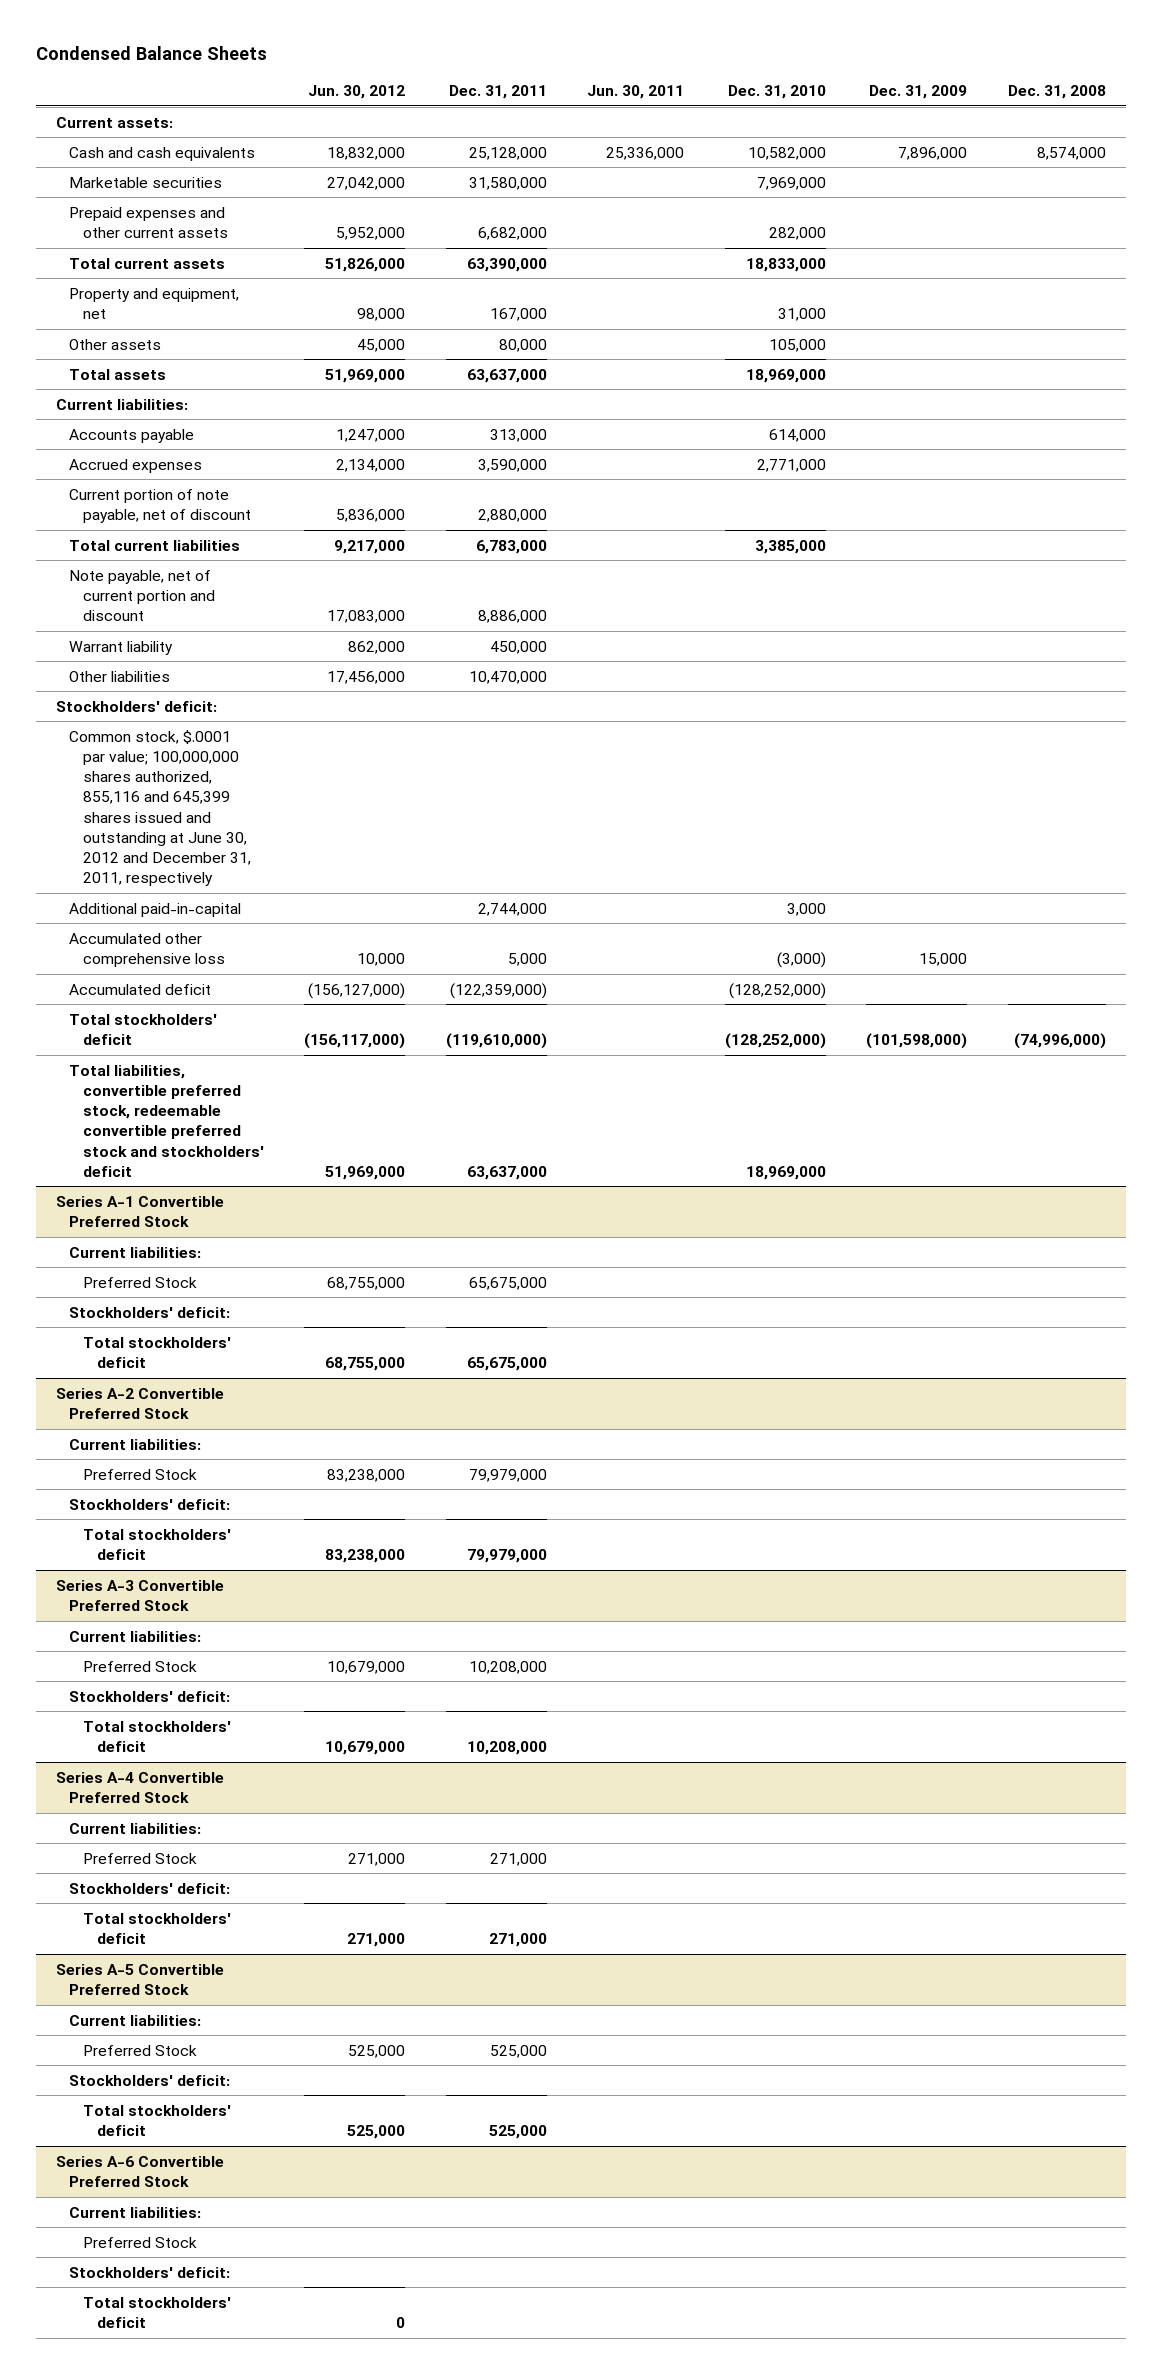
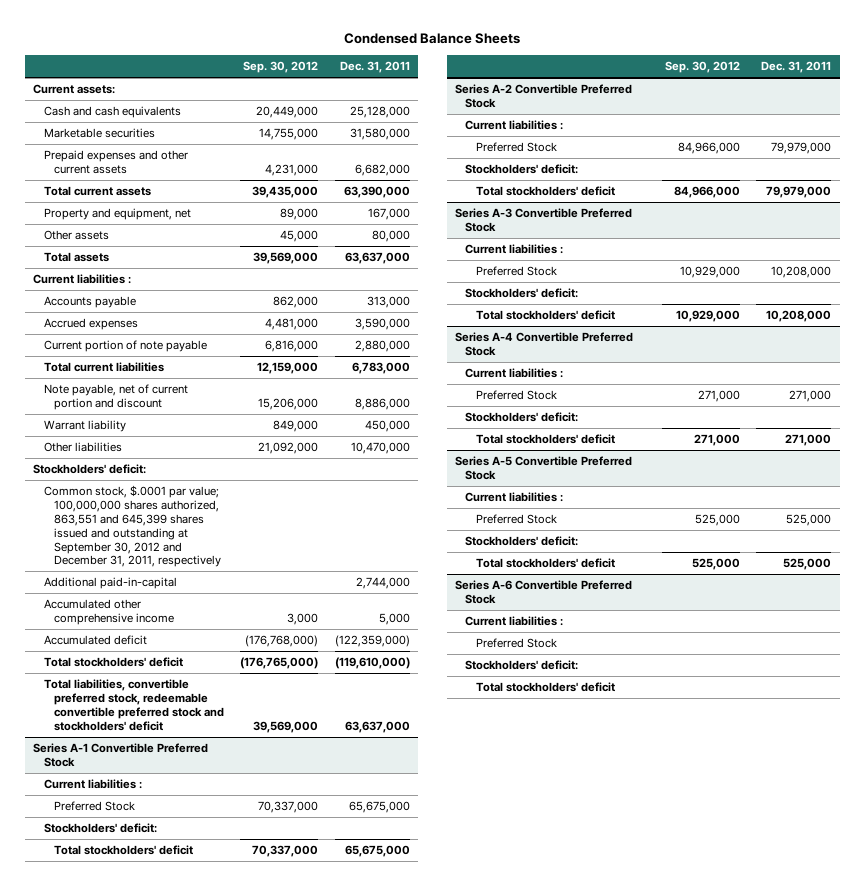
- | Jun. 30, 2012 | Dec. 31, 2011 | Jun. 30, 2011 | Dec. 31, 2010 | Dec. 31, 2009 | Dec. 31, 2008
+ | Sep. 30, 2012 | Dec. 31, 2011
- Current liabilities:
+ Current liabilities :
- Current portion of note payable, net of discount | 5,836,000 | 2,880,000 | | | |
+ Current portion of note payable | 6,816,000 | 2,880,000
- Common stock, $.0001 par value; 100,000,000 shares authorized, 855,116 and 645,399 shares issued and outstanding at June 30, 2012 and December 31, 2011, respectively
+ Common stock, $.0001 par value; 100,000,000 shares authorized, 863,551 and 645,399 shares issued and outstanding at September 30, 2012 and December 31, 2011, respectively
- Accumulated other comprehensive loss | 10,000 | 5,000 | | (3,000) | 15,000 |
+ Accumulated other comprehensive income | 3,000 | 5,000
@ Series A-1 Convertible Preferred Stock
- Current liabilities:
+ Current liabilities :
@ Series A-2 Convertible Preferred Stock
- Current liabilities:
+ Current liabilities :
@ Series A-3 Convertible Preferred Stock
- Current liabilities:
+ Current liabilities :
@ Series A-4 Convertible Preferred Stock
- Current liabilities:
+ Current liabilities :
@ Series A-5 Convertible Preferred Stock
- Current liabilities:
+ Current liabilities :
@ Series A-6 Convertible Preferred Stock
- Current liabilities:
+ Current liabilities :

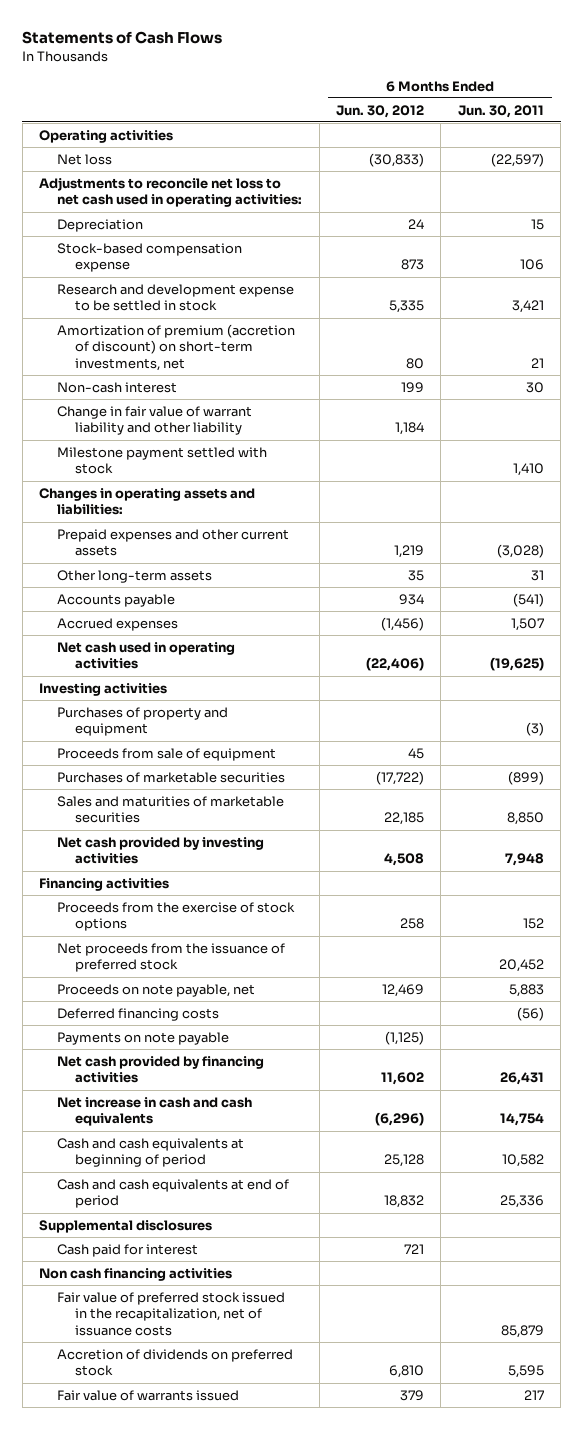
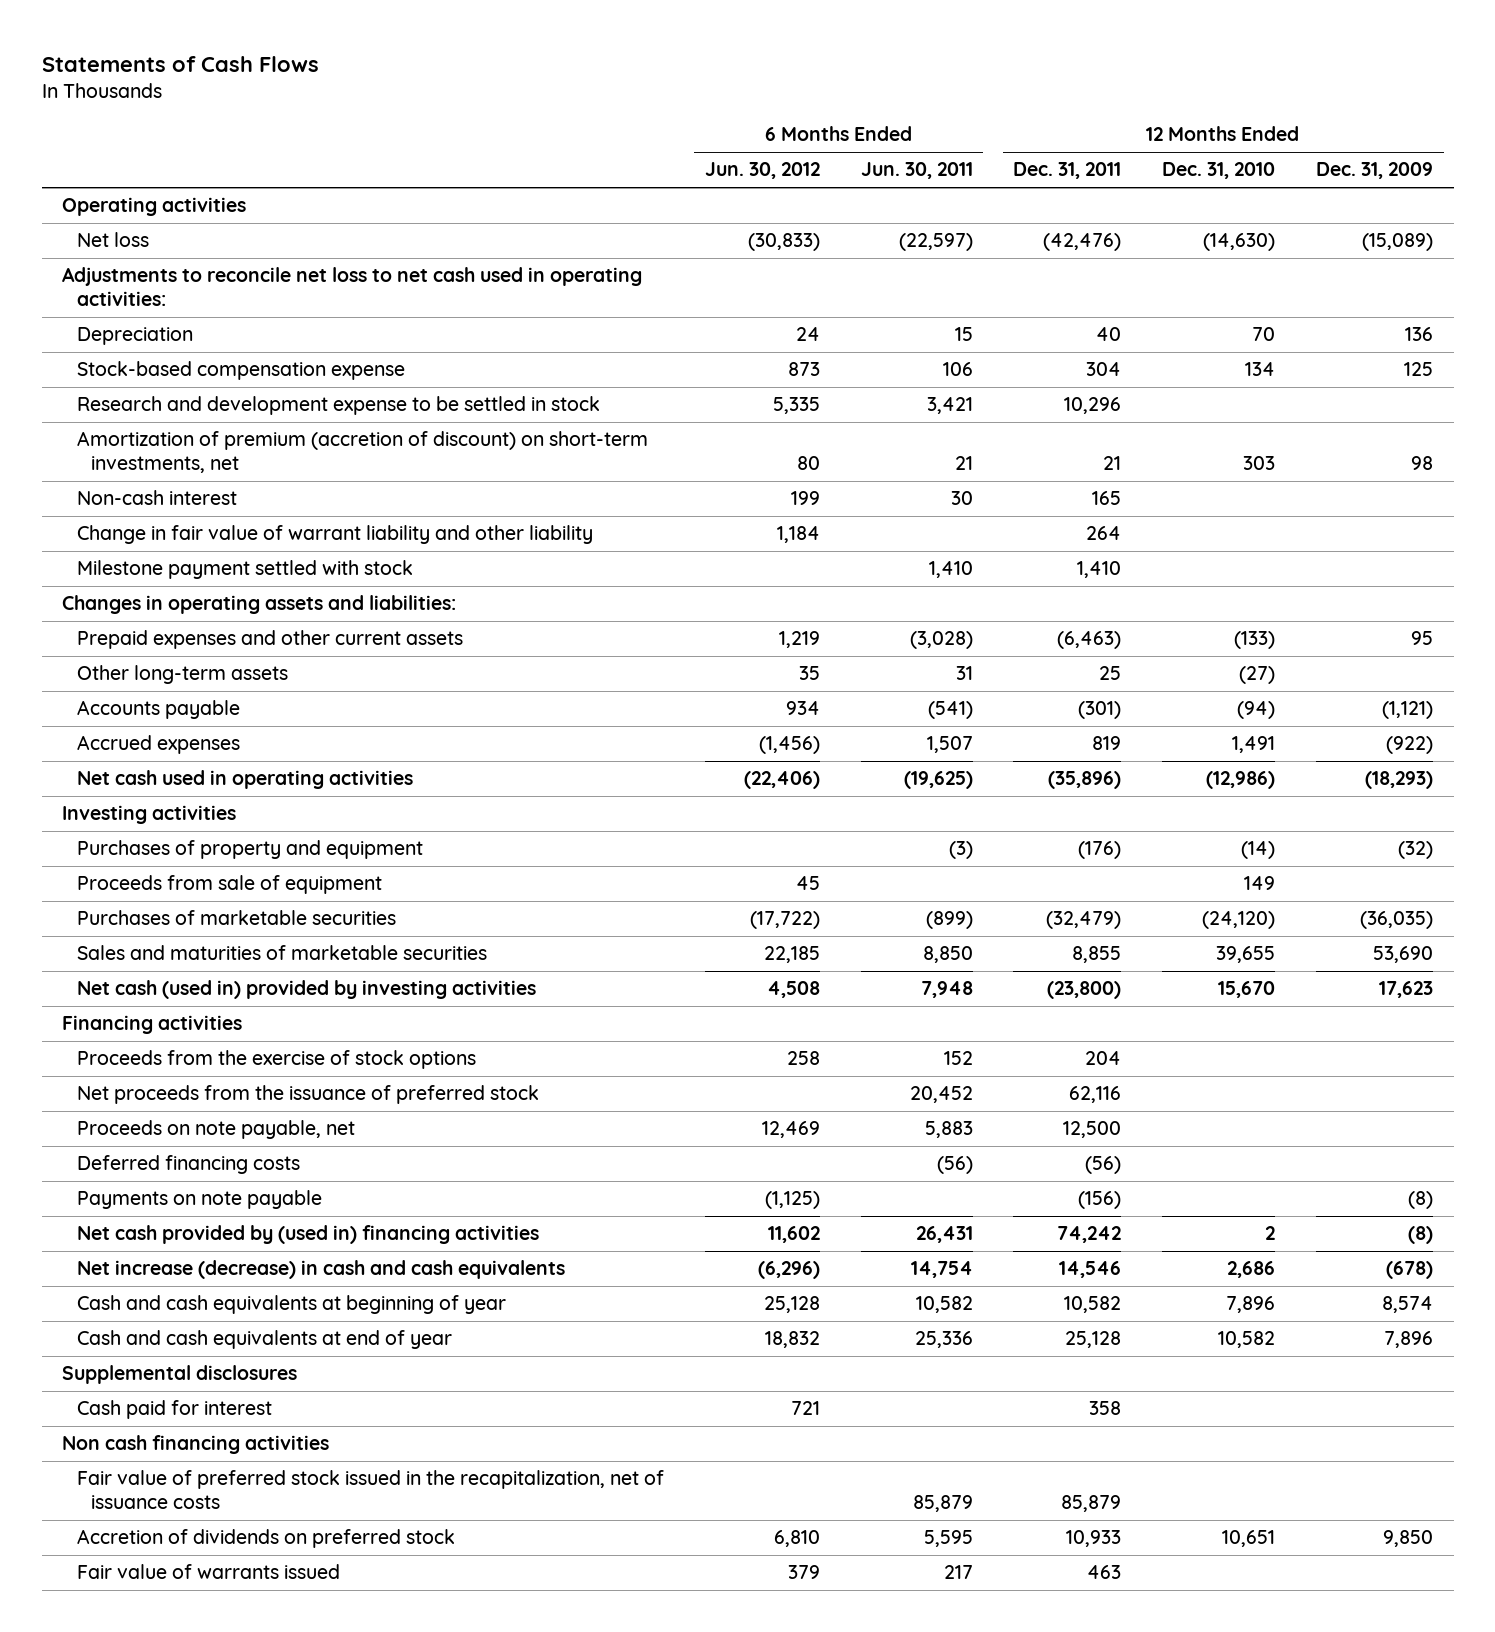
- | 6 Months Ended Jun. 30, 2012 | 6 Months Ended Jun. 30, 2011
+ | 6 Months Ended Jun. 30, 2012 | 6 Months Ended Jun. 30, 2011 | 12 Months Ended Dec. 31, 2011 | 12 Months Ended Dec. 31, 2010 | 12 Months Ended Dec. 31, 2009
- Net cash provided by investing activities | 4,508 | 7,948
+ Net cash (used in) provided by investing activities | 4,508 | 7,948 | (23,800) | 15,670 | 17,623
- Net cash provided by financing activities | 11,602 | 26,431
- Net increase in cash and cash equivalents | (6,296) | 14,754
- Cash and cash equivalents at beginning of period | 25,128 | 10,582
- Cash and cash equivalents at end of period | 18,832 | 25,336
+ Net cash provided by (used in) financing activities | 11,602 | 26,431 | 74,242 | 2 | (8)
+ Net increase (decrease) in cash and cash equivalents | (6,296) | 14,754 | 14,546 | 2,686 | (678)
+ Cash and cash equivalents at beginning of year | 25,128 | 10,582 | 10,582 | 7,896 | 8,574
+ Cash and cash equivalents at end of year | 18,832 | 25,336 | 25,128 | 10,582 | 7,896

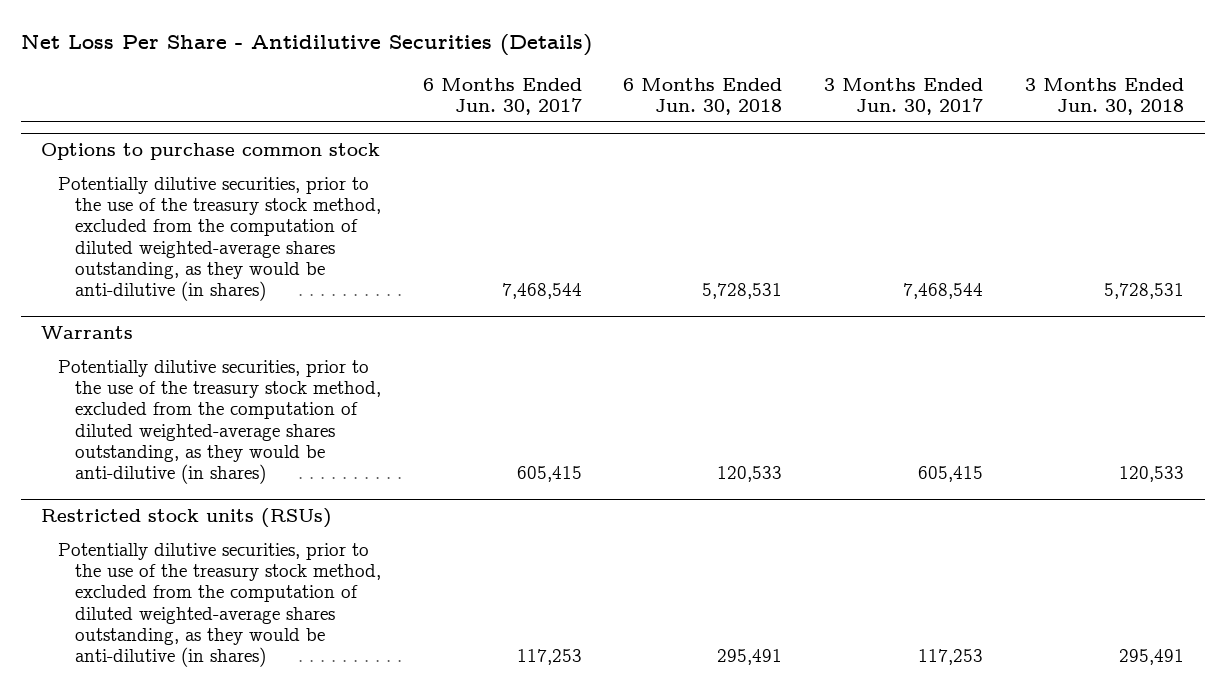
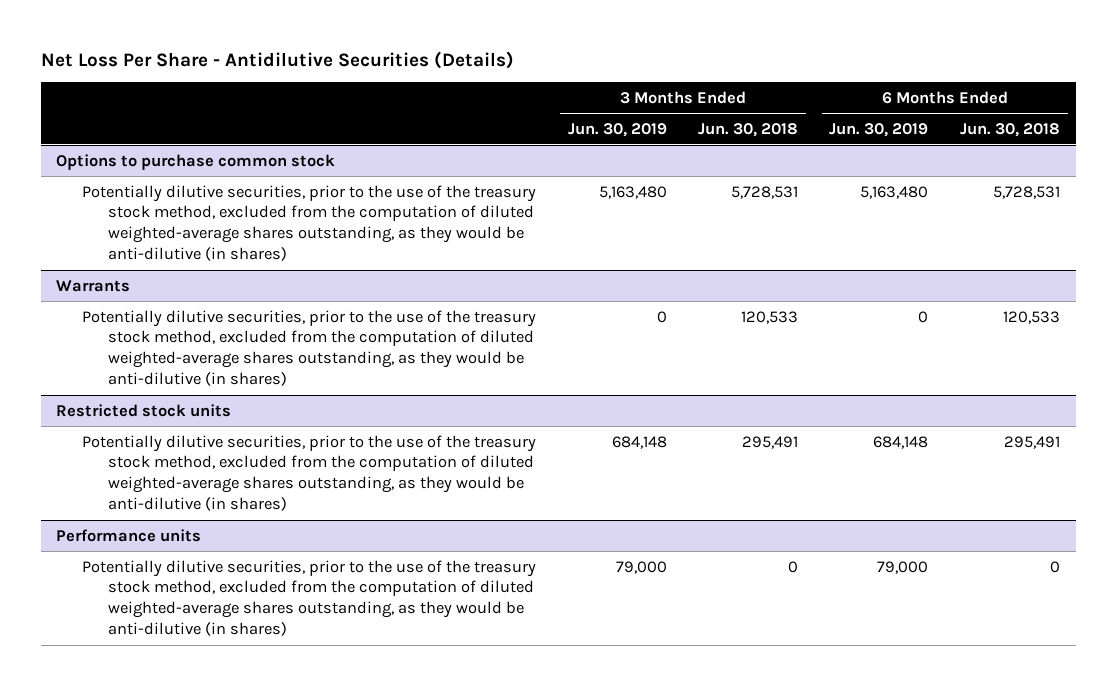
- | 6 Months Ended Jun. 30, 2017 | 6 Months Ended Jun. 30, 2018 | 3 Months Ended Jun. 30, 2017 | 3 Months Ended Jun. 30, 2018
+ | 3 Months Ended Jun. 30, 2019 | 3 Months Ended Jun. 30, 2018 | 6 Months Ended Jun. 30, 2019 | 6 Months Ended Jun. 30, 2018
- Restricted stock units (RSUs)
+ Restricted stock units
+ Performance units
+ Potentially dilutive securities, prior to the use of the treasury stock method, excluded from the computation of diluted weighted-average shares outstanding, as they would be anti-dilutive (in shares) | 79,000 | 0 | 79,000 | 0

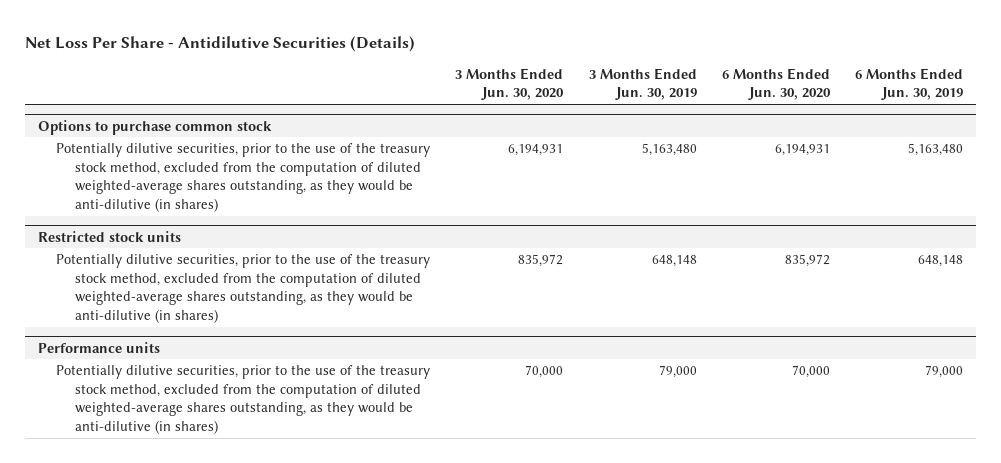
- | 3 Months Ended Jun. 30, 2019 | 3 Months Ended Jun. 30, 2018 | 6 Months Ended Jun. 30, 2019 | 6 Months Ended Jun. 30, 2018
+ | 3 Months Ended Jun. 30, 2020 | 3 Months Ended Jun. 30, 2019 | 6 Months Ended Jun. 30, 2020 | 6 Months Ended Jun. 30, 2019
- Warrants
- Potentially dilutive securities, prior to the use of the treasury stock method, excluded from the computation of diluted weighted-average shares outstanding, as they would be anti-dilutive (in shares) | 0 | 120,533 | 0 | 120,533
@ Restricted stock units
- Potentially dilutive securities, prior to the use of the treasury stock method, excluded from the computation of diluted weighted-average shares outstanding, as they would be anti-dilutive (in shares) | 684,148 | 295,491 | 684,148 | 295,491
+ Potentially dilutive securities, prior to the use of the treasury stock method, excluded from the computation of diluted weighted-average shares outstanding, as they would be anti-dilutive (in shares) | 835,972 | 648,148 | 835,972 | 648,148

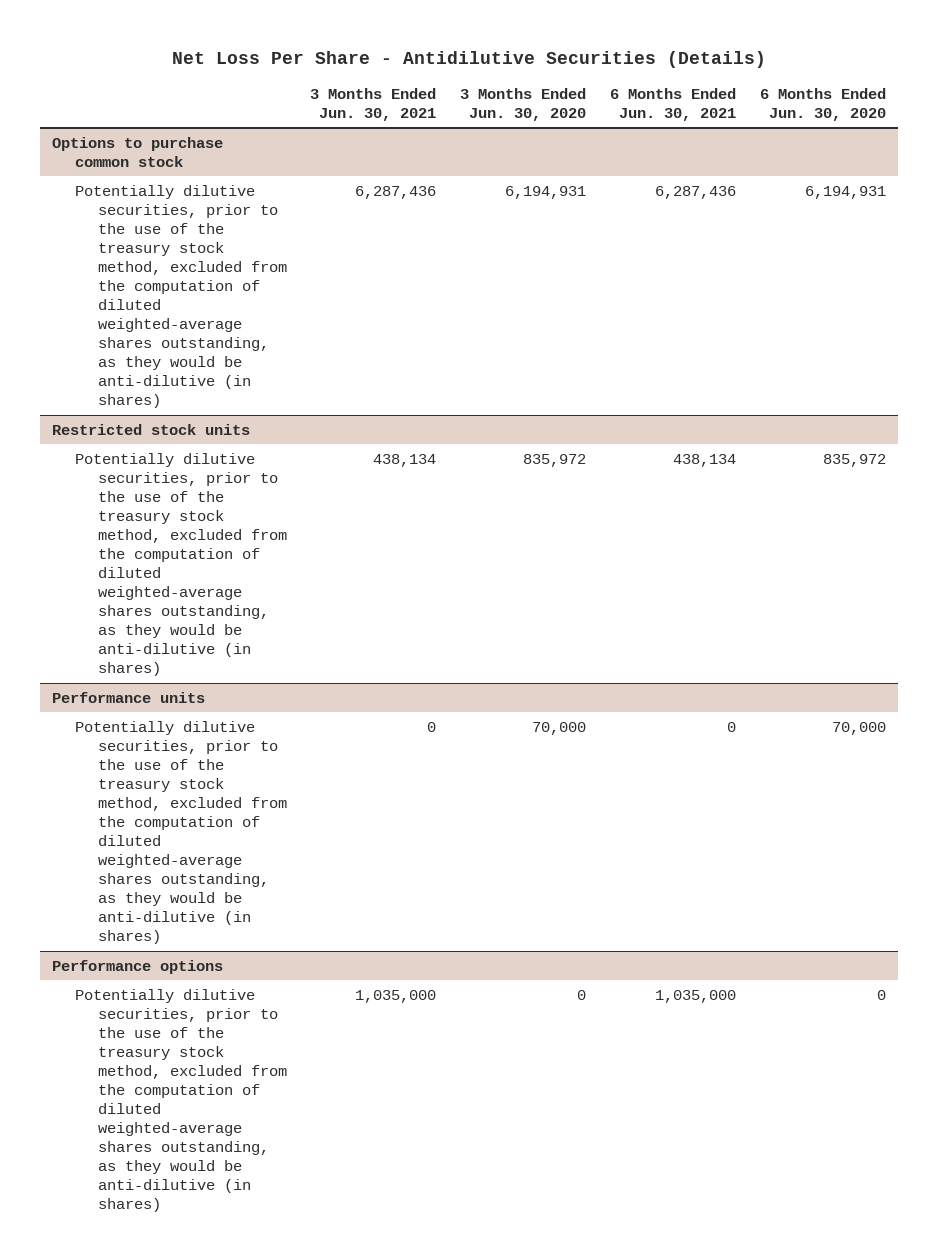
- | 3 Months Ended Jun. 30, 2020 | 3 Months Ended Jun. 30, 2019 | 6 Months Ended Jun. 30, 2020 | 6 Months Ended Jun. 30, 2019
+ | 3 Months Ended Jun. 30, 2021 | 3 Months Ended Jun. 30, 2020 | 6 Months Ended Jun. 30, 2021 | 6 Months Ended Jun. 30, 2020
+ Performance options
+ Potentially dilutive securities, prior to the use of the treasury stock method, excluded from the computation of diluted weighted-average shares outstanding, as they would be anti-dilutive (in shares) | 1,035,000 | 0 | 1,035,000 | 0

